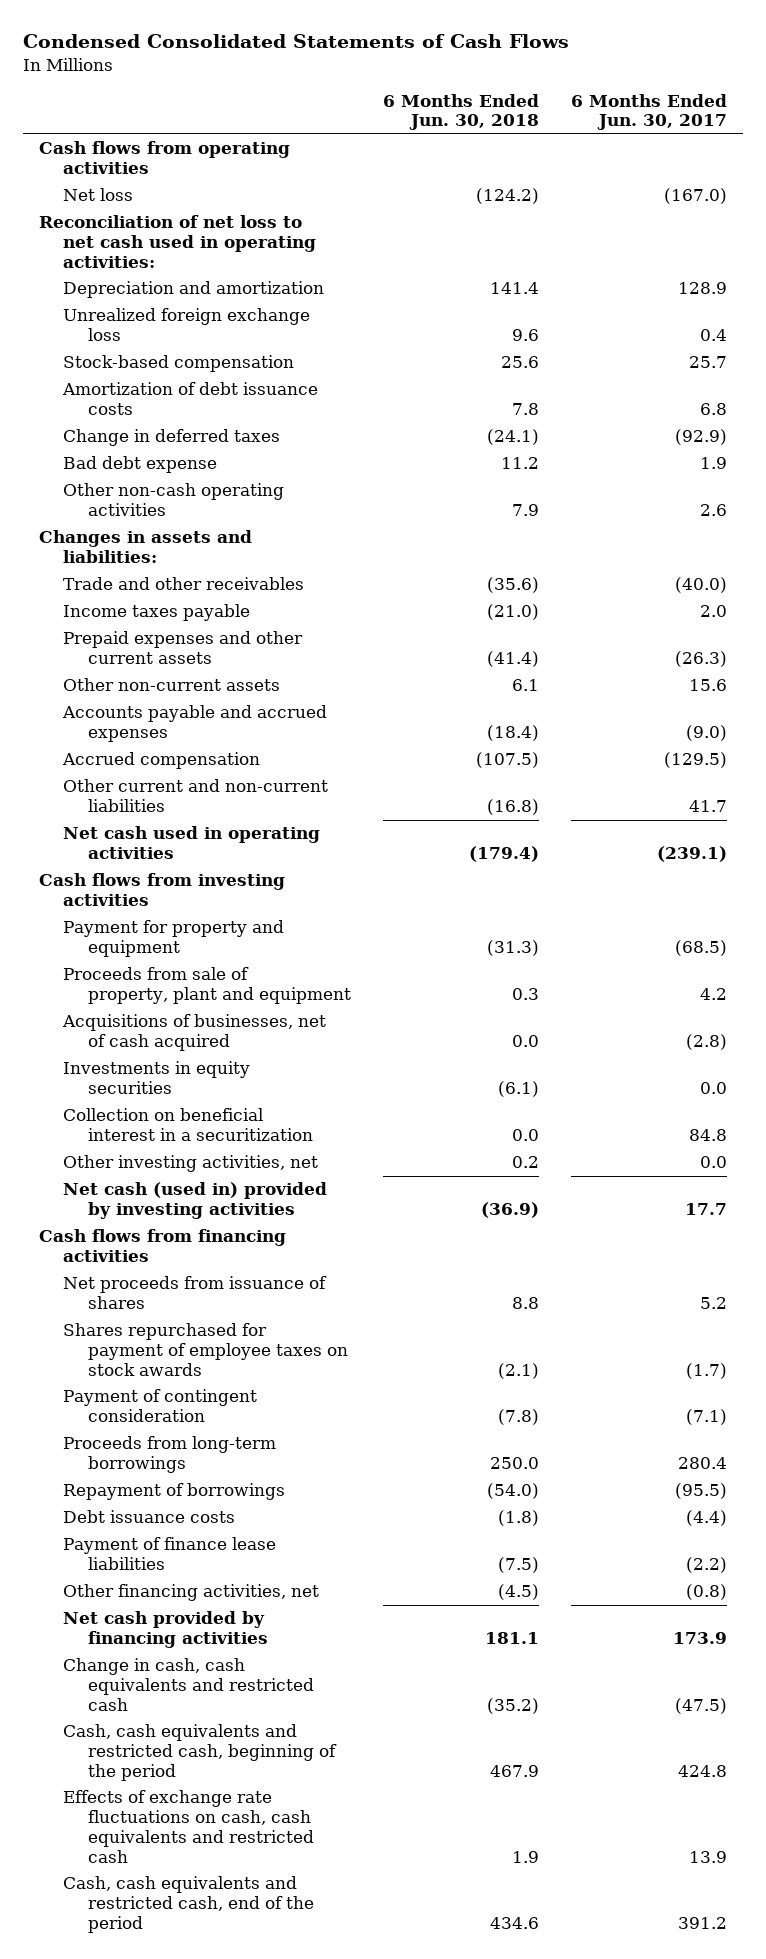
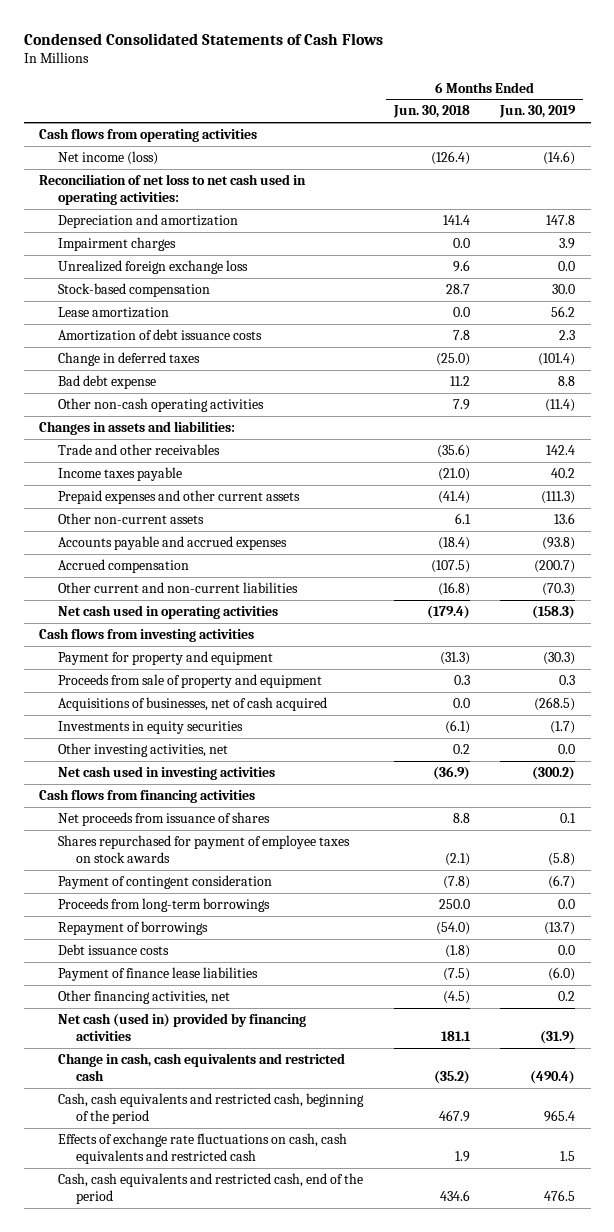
- | 6 Months Ended Jun. 30, 2018 | 6 Months Ended Jun. 30, 2017
+ | 6 Months Ended Jun. 30, 2018 | 6 Months Ended Jun. 30, 2019
- Net loss | (124.2) | (167.0)
+ Net income (loss) | (126.4) | (14.6)
+ Impairment charges | 0.0 | 3.9
- Stock-based compensation | 25.6 | 25.7
+ Stock-based compensation | 28.7 | 30.0
+ Lease amortization | 0.0 | 56.2
- Change in deferred taxes | (24.1) | (92.9)
+ Change in deferred taxes | (25.0) | (101.4)
- Proceeds from sale of property, plant and equipment | 0.3 | 4.2
+ Proceeds from sale of property and equipment | 0.3 | 0.3
- Collection on beneficial interest in a securitization | 0.0 | 84.8
- Net cash (used in) provided by investing activities | (36.9) | 17.7
+ Net cash used in investing activities | (36.9) | (300.2)
- Net cash provided by financing activities | 181.1 | 173.9
+ Net cash (used in) provided by financing activities | 181.1 | (31.9)

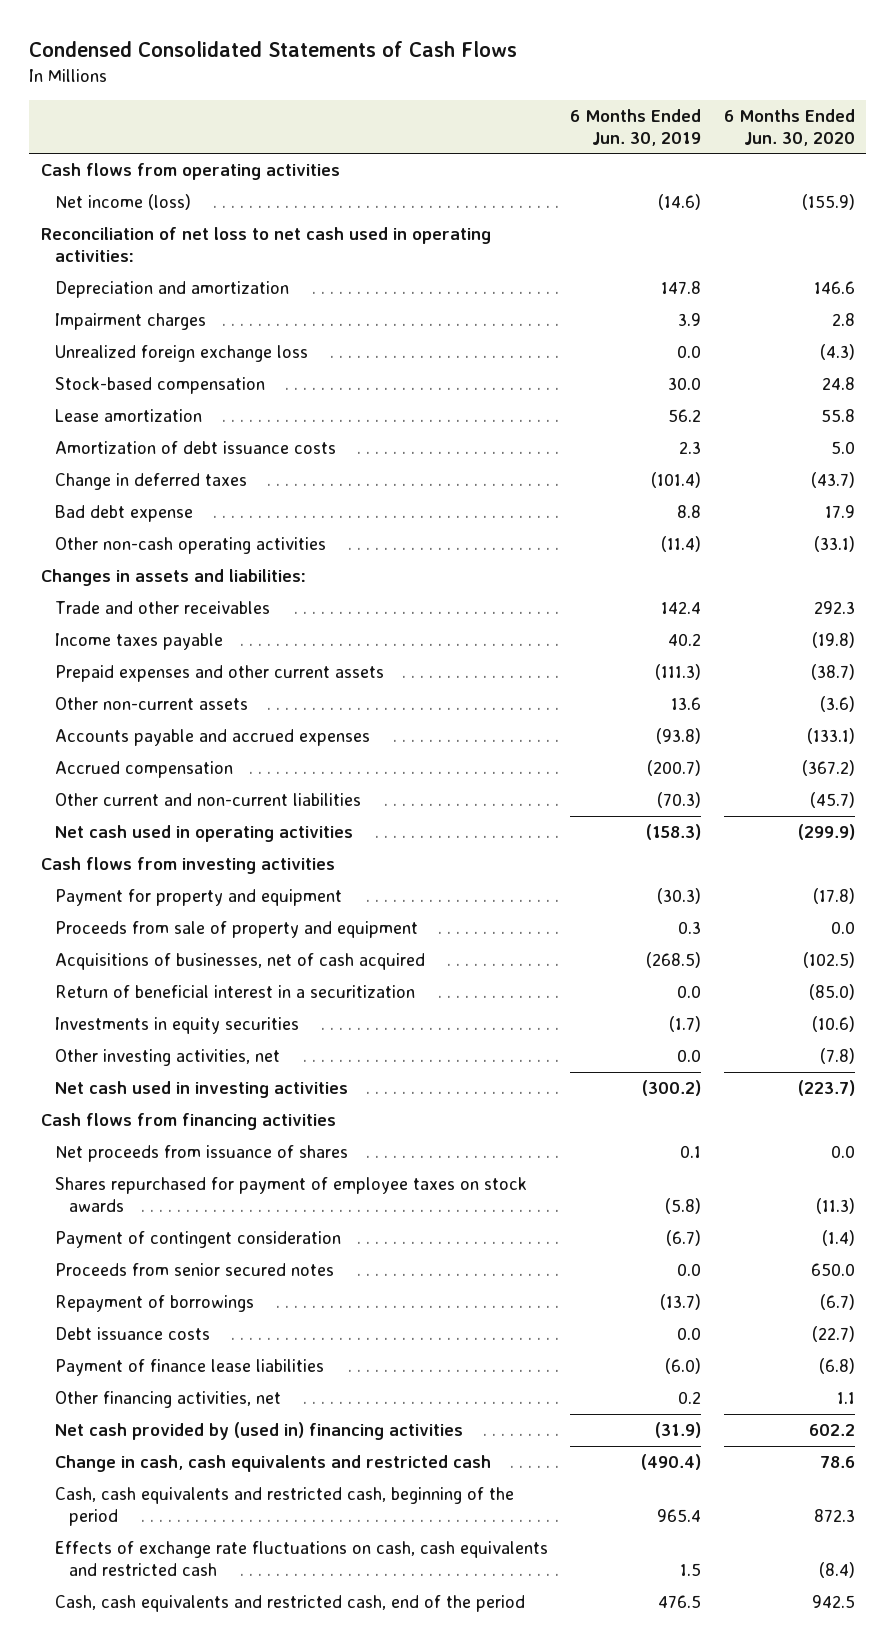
- | 6 Months Ended Jun. 30, 2018 | 6 Months Ended Jun. 30, 2019
+ | 6 Months Ended Jun. 30, 2019 | 6 Months Ended Jun. 30, 2020
+ Return of beneficial interest in a securitization | 0.0 | (85.0)
- Proceeds from long-term borrowings | 250.0 | 0.0
+ Proceeds from senior secured notes | 0.0 | 650.0
- Net cash (used in) provided by financing activities | 181.1 | (31.9)
+ Net cash provided by (used in) financing activities | (31.9) | 602.2

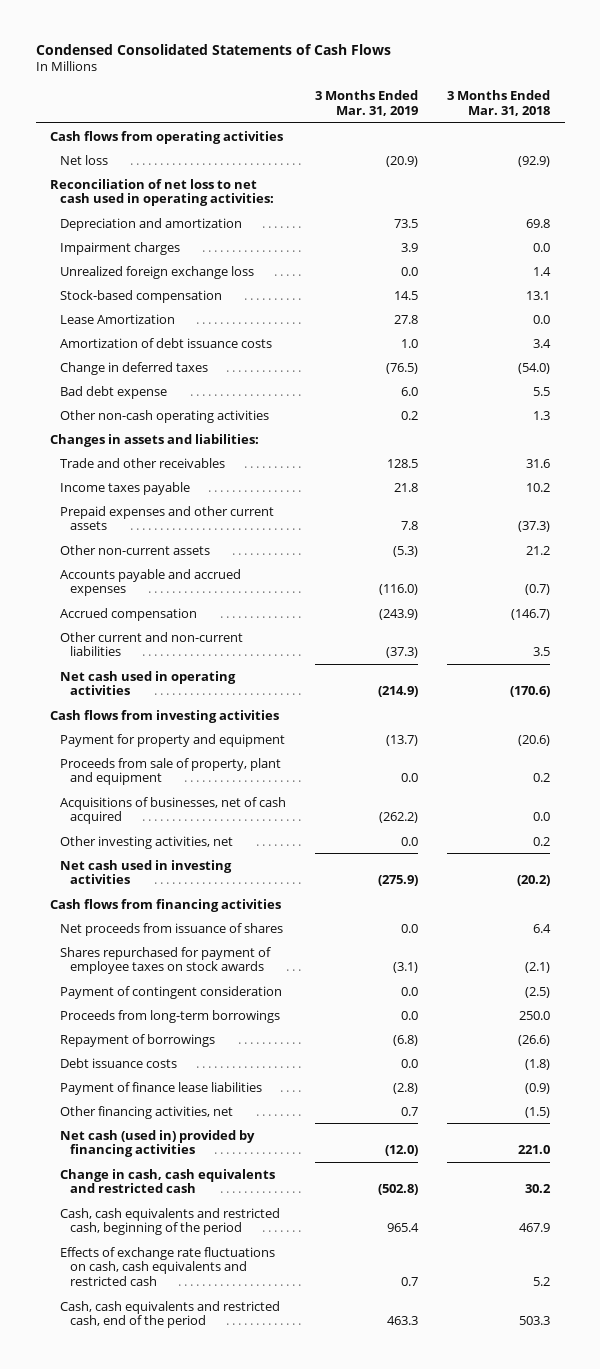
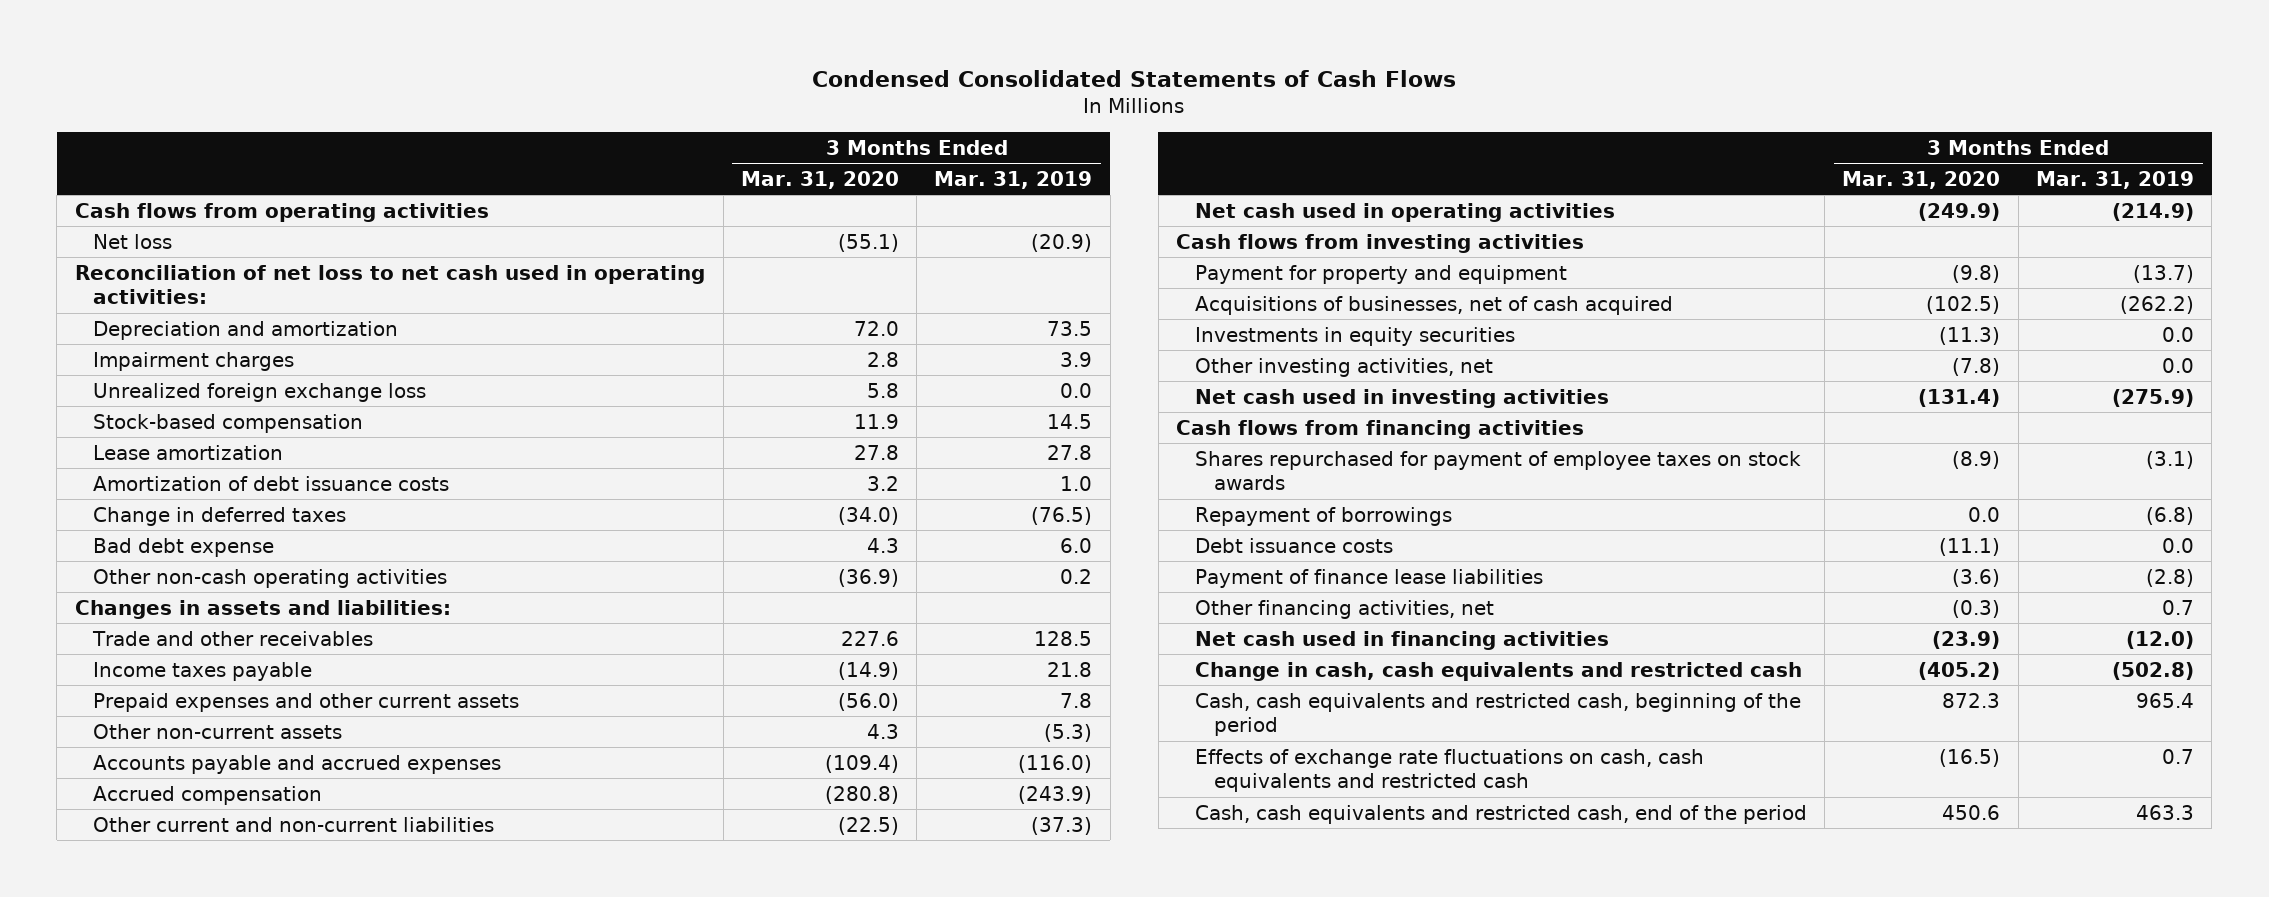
- | 3 Months Ended Mar. 31, 2019 | 3 Months Ended Mar. 31, 2018
+ | 3 Months Ended Mar. 31, 2020 | 3 Months Ended Mar. 31, 2019
- Lease Amortization | 27.8 | 0.0
+ Lease amortization | 27.8 | 27.8
- Proceeds from sale of property, plant and equipment | 0.0 | 0.2
+ Investments in equity securities | (11.3) | 0.0
- Net proceeds from issuance of shares | 0.0 | 6.4
- Payment of contingent consideration | 0.0 | (2.5)
- Proceeds from long-term borrowings | 0.0 | 250.0
- Net cash (used in) provided by financing activities | (12.0) | 221.0
+ Net cash used in financing activities | (23.9) | (12.0)

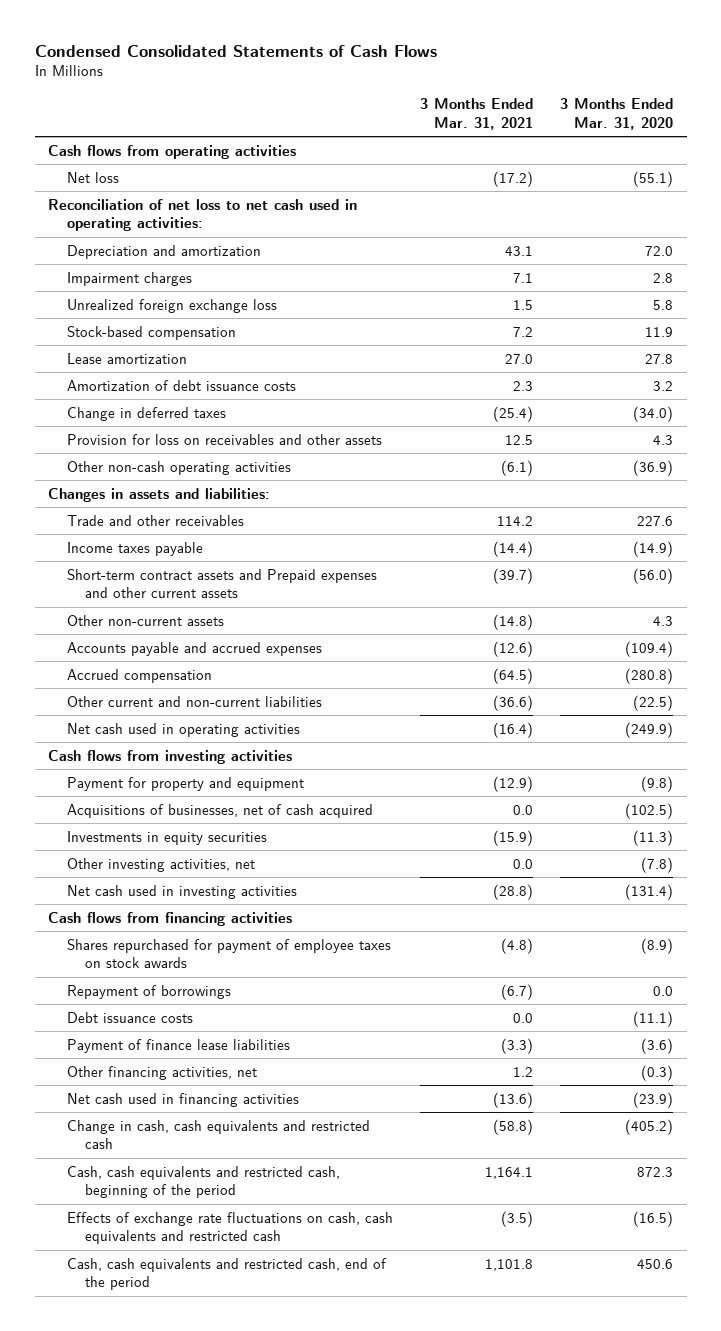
- | 3 Months Ended Mar. 31, 2020 | 3 Months Ended Mar. 31, 2019
+ | 3 Months Ended Mar. 31, 2021 | 3 Months Ended Mar. 31, 2020
- Bad debt expense | 4.3 | 6.0
+ Provision for loss on receivables and other assets | 12.5 | 4.3
- Prepaid expenses and other current assets | (56.0) | 7.8
+ Short-term contract assets and Prepaid expenses and other current assets | (39.7) | (56.0)

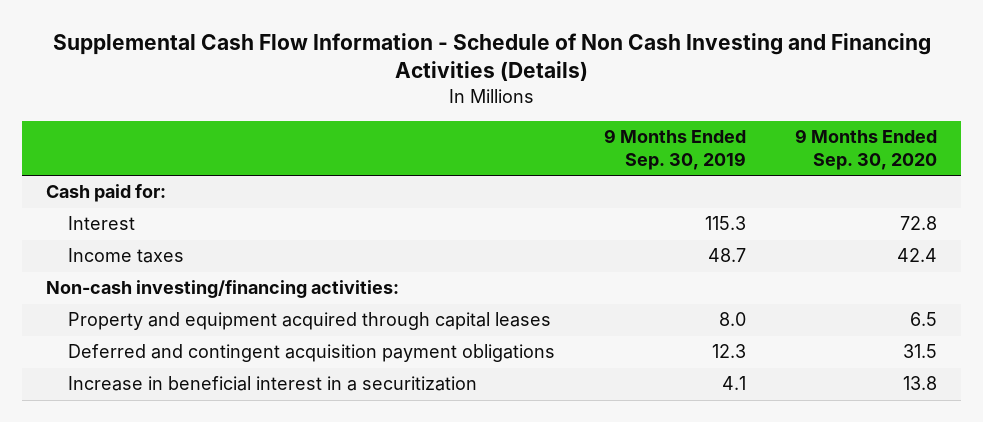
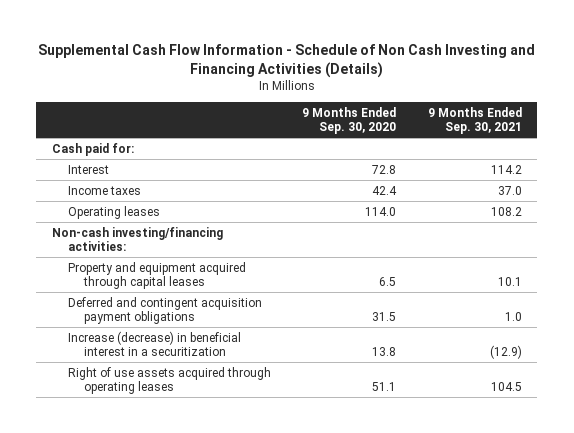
- | 9 Months Ended Sep. 30, 2019 | 9 Months Ended Sep. 30, 2020
+ | 9 Months Ended Sep. 30, 2020 | 9 Months Ended Sep. 30, 2021
+ Operating leases | 114.0 | 108.2
- Increase in beneficial interest in a securitization | 4.1 | 13.8
+ Increase (decrease) in beneficial interest in a securitization | 13.8 | (12.9)
+ Right of use assets acquired through operating leases | 51.1 | 104.5

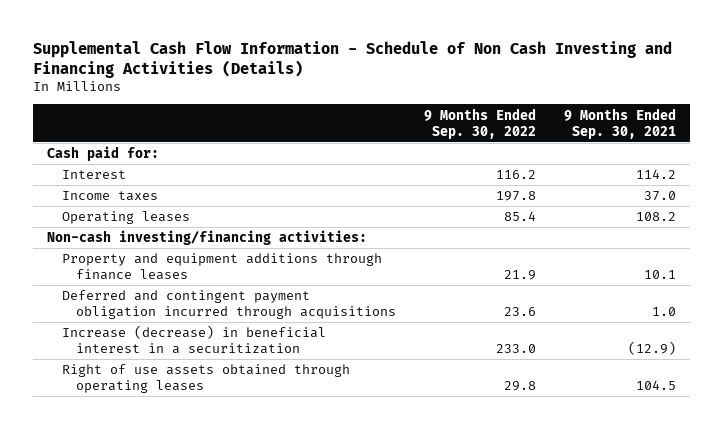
- | 9 Months Ended Sep. 30, 2020 | 9 Months Ended Sep. 30, 2021
+ | 9 Months Ended Sep. 30, 2022 | 9 Months Ended Sep. 30, 2021
- Property and equipment acquired through capital leases | 6.5 | 10.1
- Deferred and contingent acquisition payment obligations | 31.5 | 1.0
+ Property and equipment additions through finance leases | 21.9 | 10.1
+ Deferred and contingent payment obligation incurred through acquisitions | 23.6 | 1.0
- Right of use assets acquired through operating leases | 51.1 | 104.5
+ Right of use assets obtained through operating leases | 29.8 | 104.5

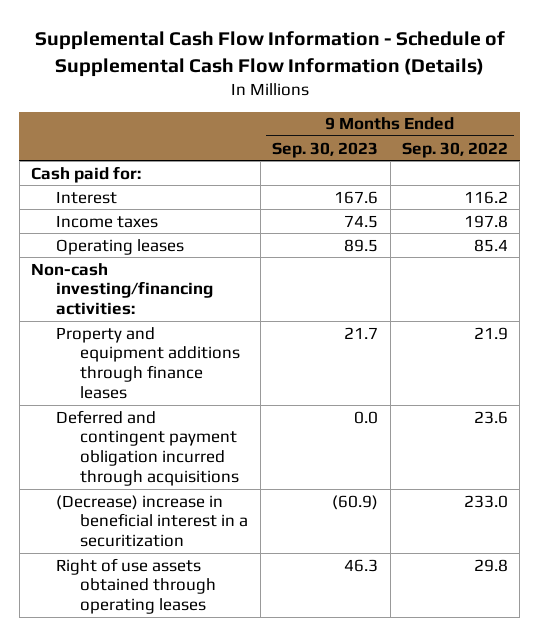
- Supplemental Cash Flow Information - Schedule of Non Cash Investing and Financing Activities (Details)
+ Supplemental Cash Flow Information - Schedule of Supplemental Cash Flow Information (Details)
- | 9 Months Ended Sep. 30, 2022 | 9 Months Ended Sep. 30, 2021
+ | 9 Months Ended Sep. 30, 2023 | 9 Months Ended Sep. 30, 2022
- Increase (decrease) in beneficial interest in a securitization | 233.0 | (12.9)
+ (Decrease) increase in beneficial interest in a securitization | (60.9) | 233.0

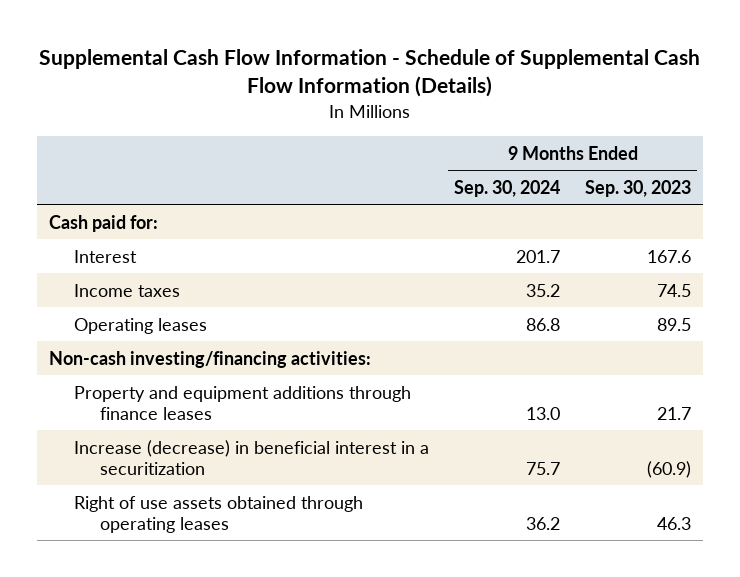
- | 9 Months Ended Sep. 30, 2023 | 9 Months Ended Sep. 30, 2022
+ | 9 Months Ended Sep. 30, 2024 | 9 Months Ended Sep. 30, 2023
- Deferred and contingent payment obligation incurred through acquisitions | 0.0 | 23.6
- (Decrease) increase in beneficial interest in a securitization | (60.9) | 233.0
+ Increase (decrease) in beneficial interest in a securitization | 75.7 | (60.9)

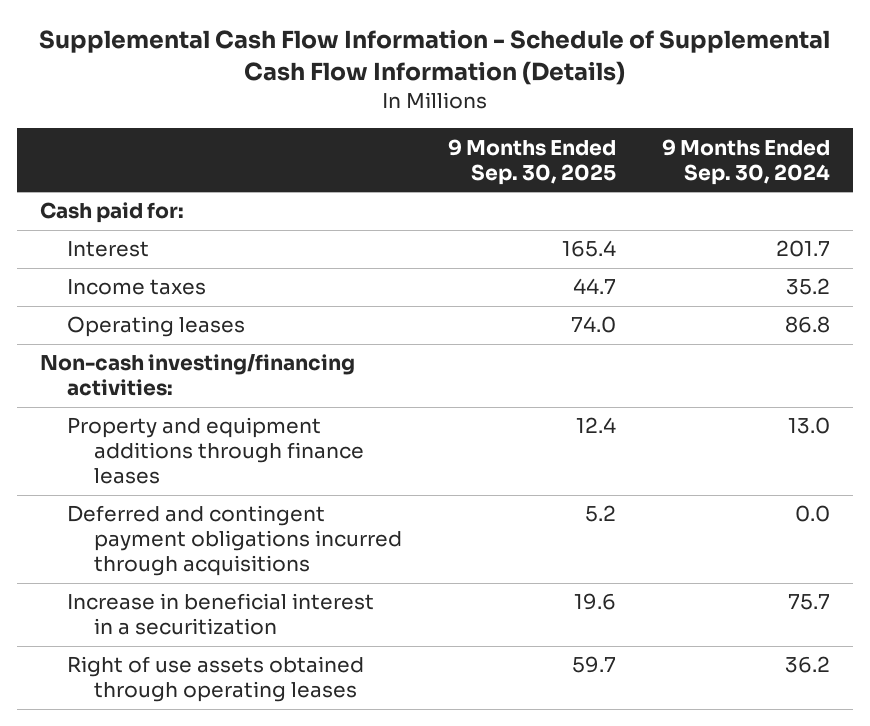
- | 9 Months Ended Sep. 30, 2024 | 9 Months Ended Sep. 30, 2023
+ | 9 Months Ended Sep. 30, 2025 | 9 Months Ended Sep. 30, 2024
- Increase (decrease) in beneficial interest in a securitization | 75.7 | (60.9)
+ Deferred and contingent payment obligations incurred through acquisitions | 5.2 | 0.0
+ Increase in beneficial interest in a securitization | 19.6 | 75.7

